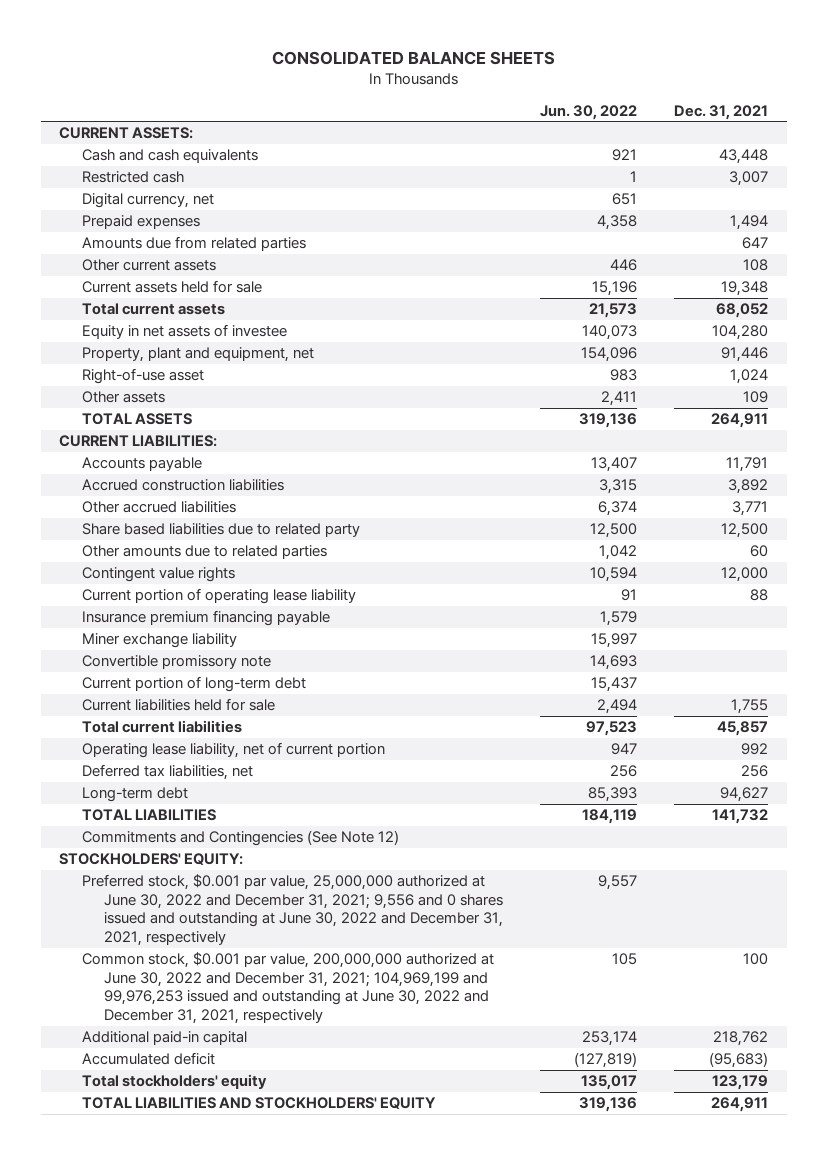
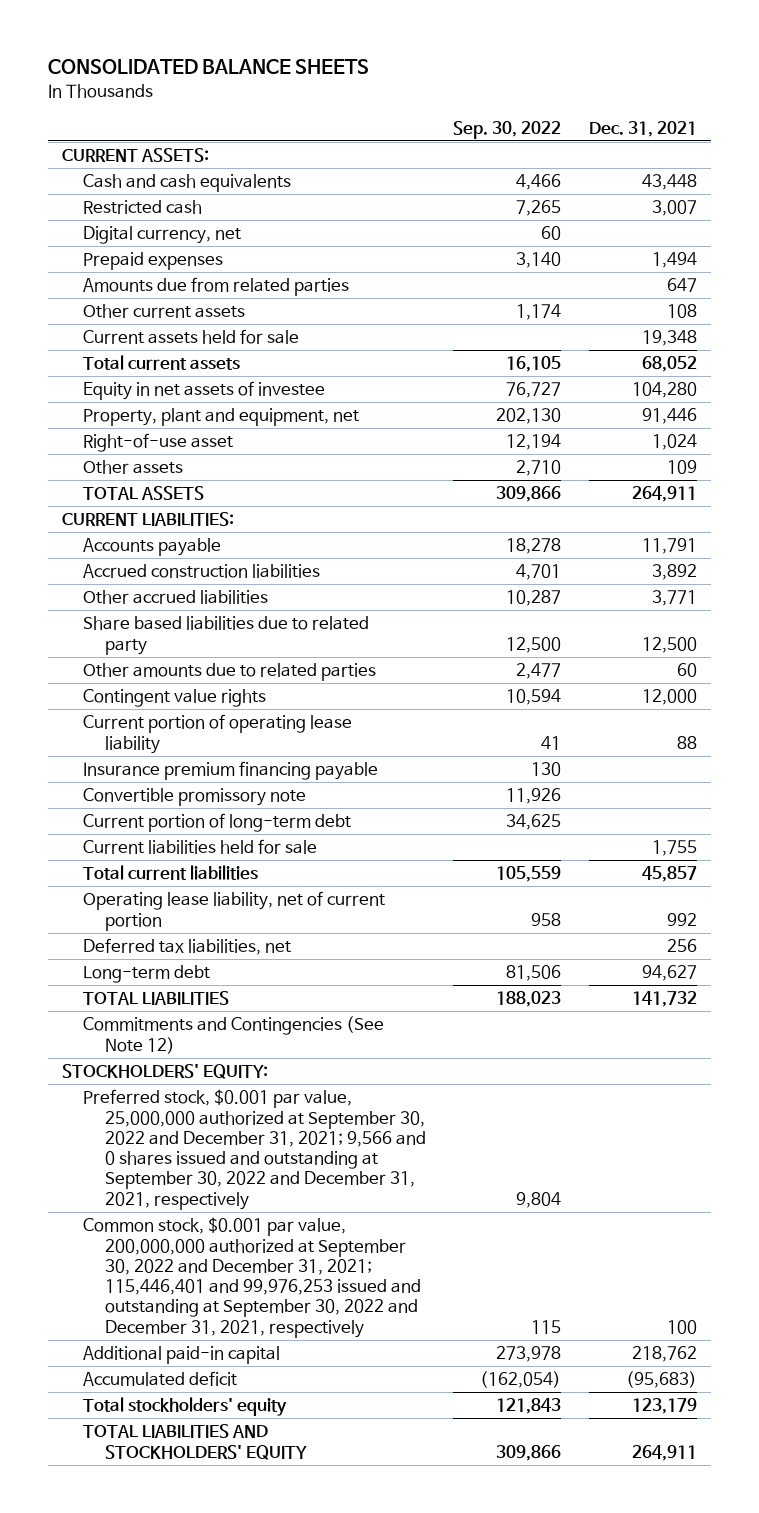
- | Jun. 30, 2022 | Dec. 31, 2021
+ | Sep. 30, 2022 | Dec. 31, 2021
- Miner exchange liability | 15,997 |
- Preferred stock, $0.001 par value, 25,000,000 authorized at June 30, 2022 and December 31, 2021; 9,556 and 0 shares issued and outstanding at June 30, 2022 and December 31, 2021, respectively | 9,557 |
- Common stock, $0.001 par value, 200,000,000 authorized at June 30, 2022 and December 31, 2021; 104,969,199 and 99,976,253 issued and outstanding at June 30, 2022 and December 31, 2021, respectively | 105 | 100
+ Preferred stock, $0.001 par value, 25,000,000 authorized at September 30, 2022 and December 31, 2021; 9,566 and 0 shares issued and outstanding at September 30, 2022 and December 31, 2021, respectively | 9,804 |
+ Common stock, $0.001 par value, 200,000,000 authorized at September 30, 2022 and December 31, 2021; 115,446,401 and 99,976,253 issued and outstanding at September 30, 2022 and December 31, 2021, respectively | 115 | 100

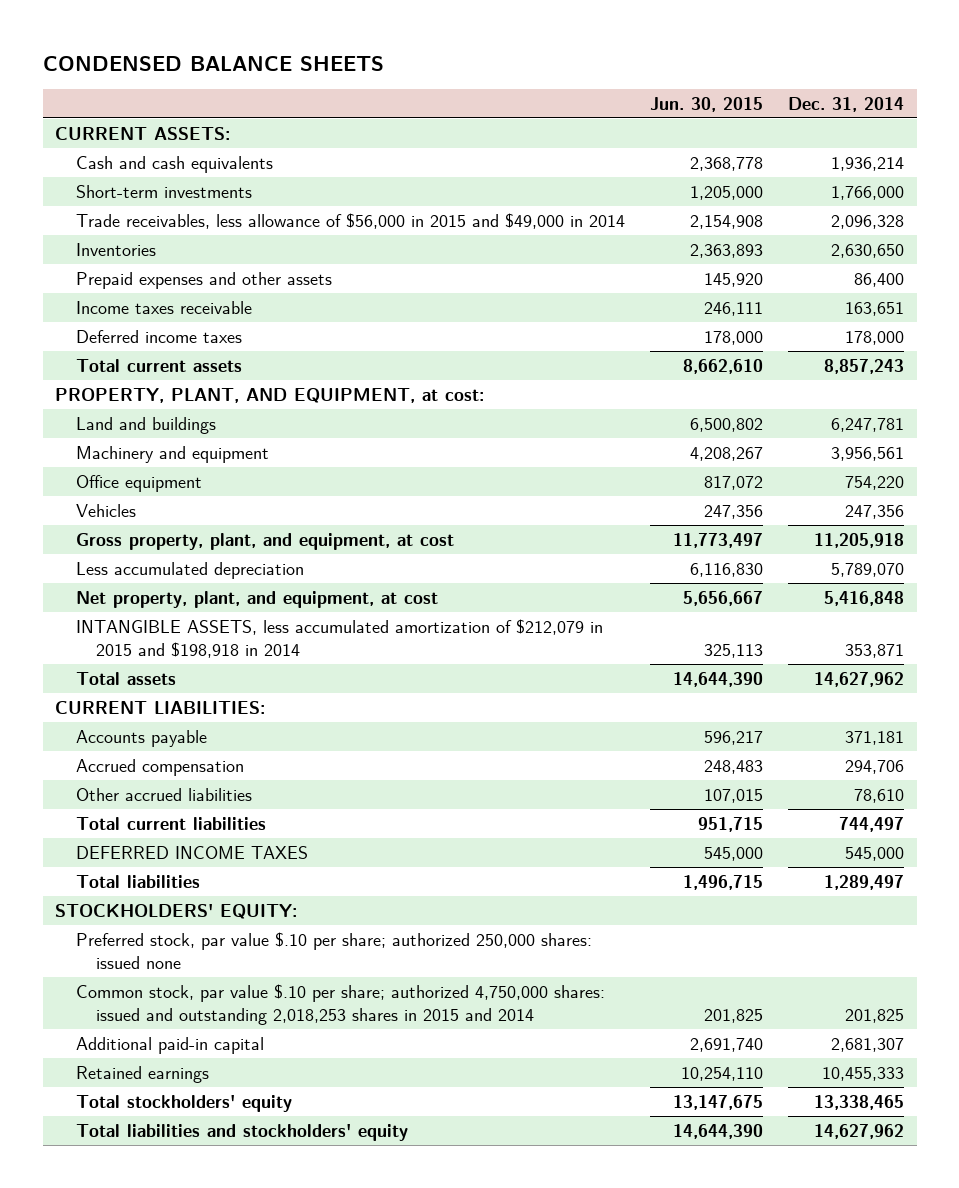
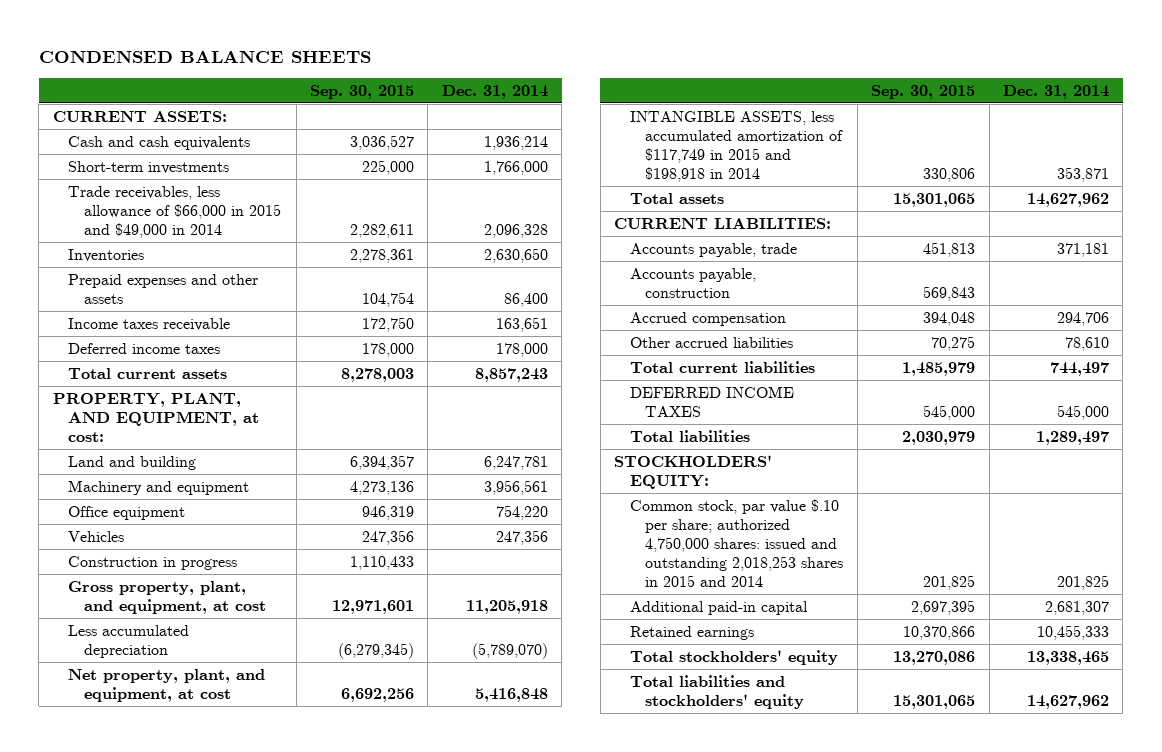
- | Jun. 30, 2015 | Dec. 31, 2014
+ | Sep. 30, 2015 | Dec. 31, 2014
- Trade receivables, less allowance of $56,000 in 2015 and $49,000 in 2014 | 2,154,908 | 2,096,328
+ Trade receivables, less allowance of $66,000 in 2015 and $49,000 in 2014 | 2,282,611 | 2,096,328
- Land and buildings | 6,500,802 | 6,247,781
+ Land and building | 6,394,357 | 6,247,781
+ Construction in progress | 1,110,433 |
- Less accumulated depreciation | 6,116,830 | 5,789,070
+ Less accumulated depreciation | (6,279,345) | (5,789,070)
- INTANGIBLE ASSETS, less accumulated amortization of $212,079 in 2015 and $198,918 in 2014 | 325,113 | 353,871
+ INTANGIBLE ASSETS, less accumulated amortization of $117,749 in 2015 and $198,918 in 2014 | 330,806 | 353,871
- Accounts payable | 596,217 | 371,181
+ Accounts payable, trade | 451,813 | 371,181
+ Accounts payable, construction | 569,843 |
- Preferred stock, par value $.10 per share; authorized 250,000 shares: issued none

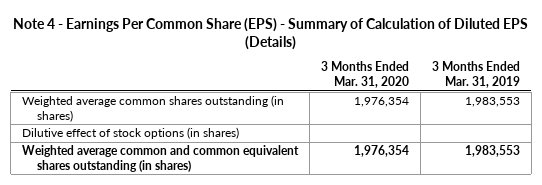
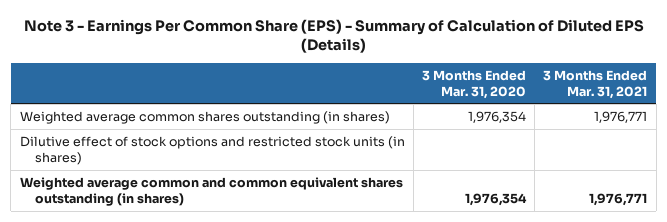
- Note 4 - Earnings Per Common Share (EPS) - Summary of Calculation of Diluted EPS (Details)
+ Note 3 - Earnings Per Common Share (EPS) - Summary of Calculation of Diluted EPS (Details)
- | 3 Months Ended Mar. 31, 2020 | 3 Months Ended Mar. 31, 2019
+ | 3 Months Ended Mar. 31, 2020 | 3 Months Ended Mar. 31, 2021
- Dilutive effect of stock options (in shares)
+ Dilutive effect of stock options and restricted stock units (in shares)

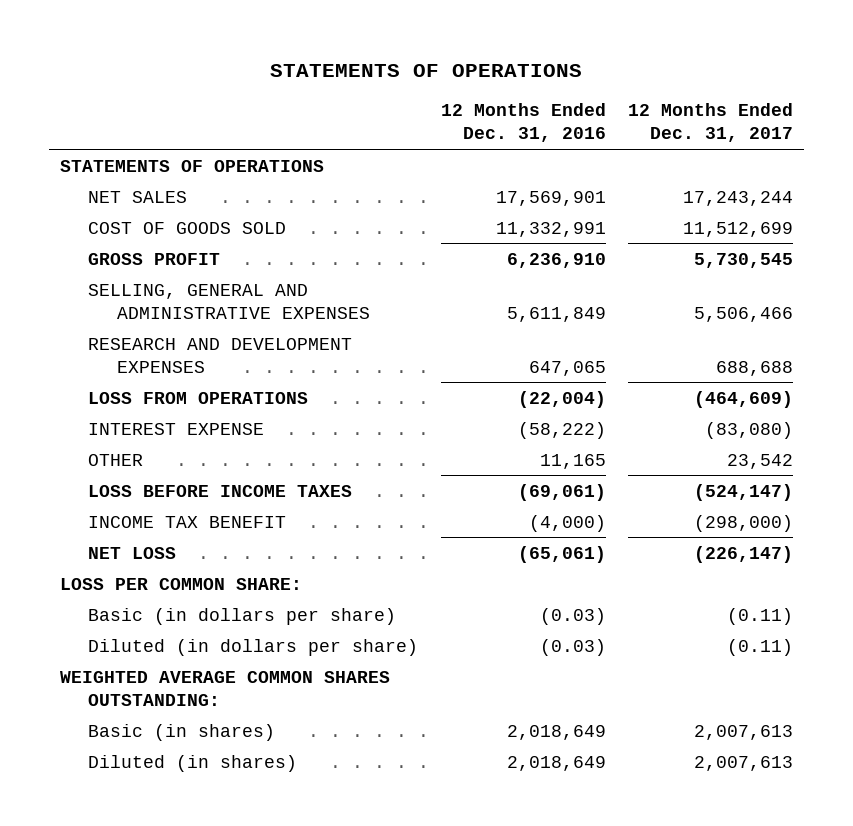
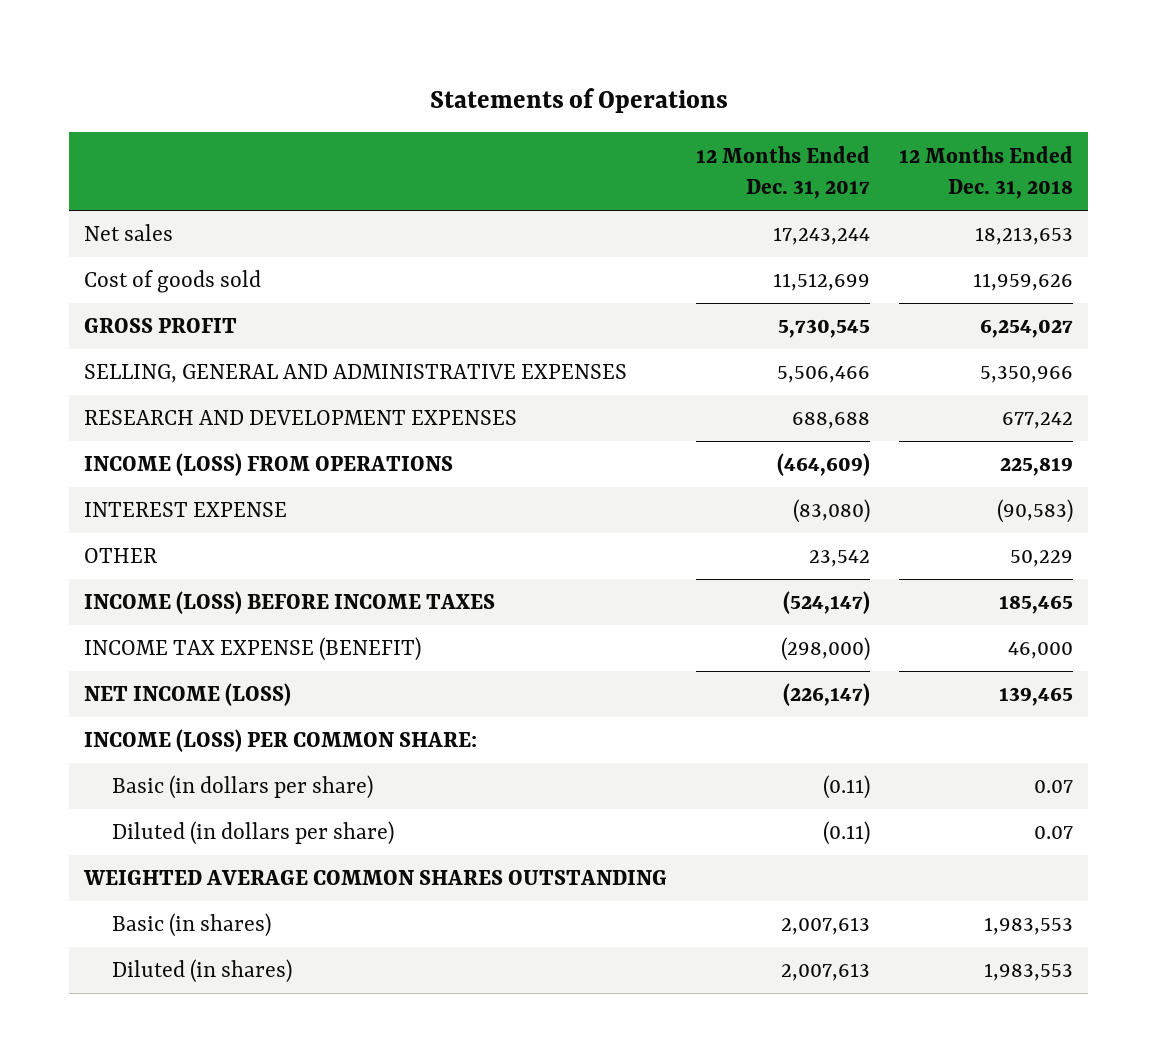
- STATEMENTS OF OPERATIONS
+ Statements of Operations
- | 12 Months Ended Dec. 31, 2016 | 12 Months Ended Dec. 31, 2017
+ | 12 Months Ended Dec. 31, 2017 | 12 Months Ended Dec. 31, 2018
- STATEMENTS OF OPERATIONS
- NET SALES | 17,569,901 | 17,243,244
- COST OF GOODS SOLD | 11,332,991 | 11,512,699
+ Net sales | 17,243,244 | 18,213,653
+ Cost of goods sold | 11,512,699 | 11,959,626
- LOSS FROM OPERATIONS | (22,004) | (464,609)
+ INCOME (LOSS) FROM OPERATIONS | (464,609) | 225,819
- LOSS BEFORE INCOME TAXES | (69,061) | (524,147)
- INCOME TAX BENEFIT | (4,000) | (298,000)
- NET LOSS | (65,061) | (226,147)
- LOSS PER COMMON SHARE:
+ INCOME (LOSS) BEFORE INCOME TAXES | (524,147) | 185,465
+ INCOME TAX EXPENSE (BENEFIT) | (298,000) | 46,000
+ NET INCOME (LOSS) | (226,147) | 139,465
+ INCOME (LOSS) PER COMMON SHARE:
- WEIGHTED AVERAGE COMMON SHARES OUTSTANDING:
+ WEIGHTED AVERAGE COMMON SHARES OUTSTANDING

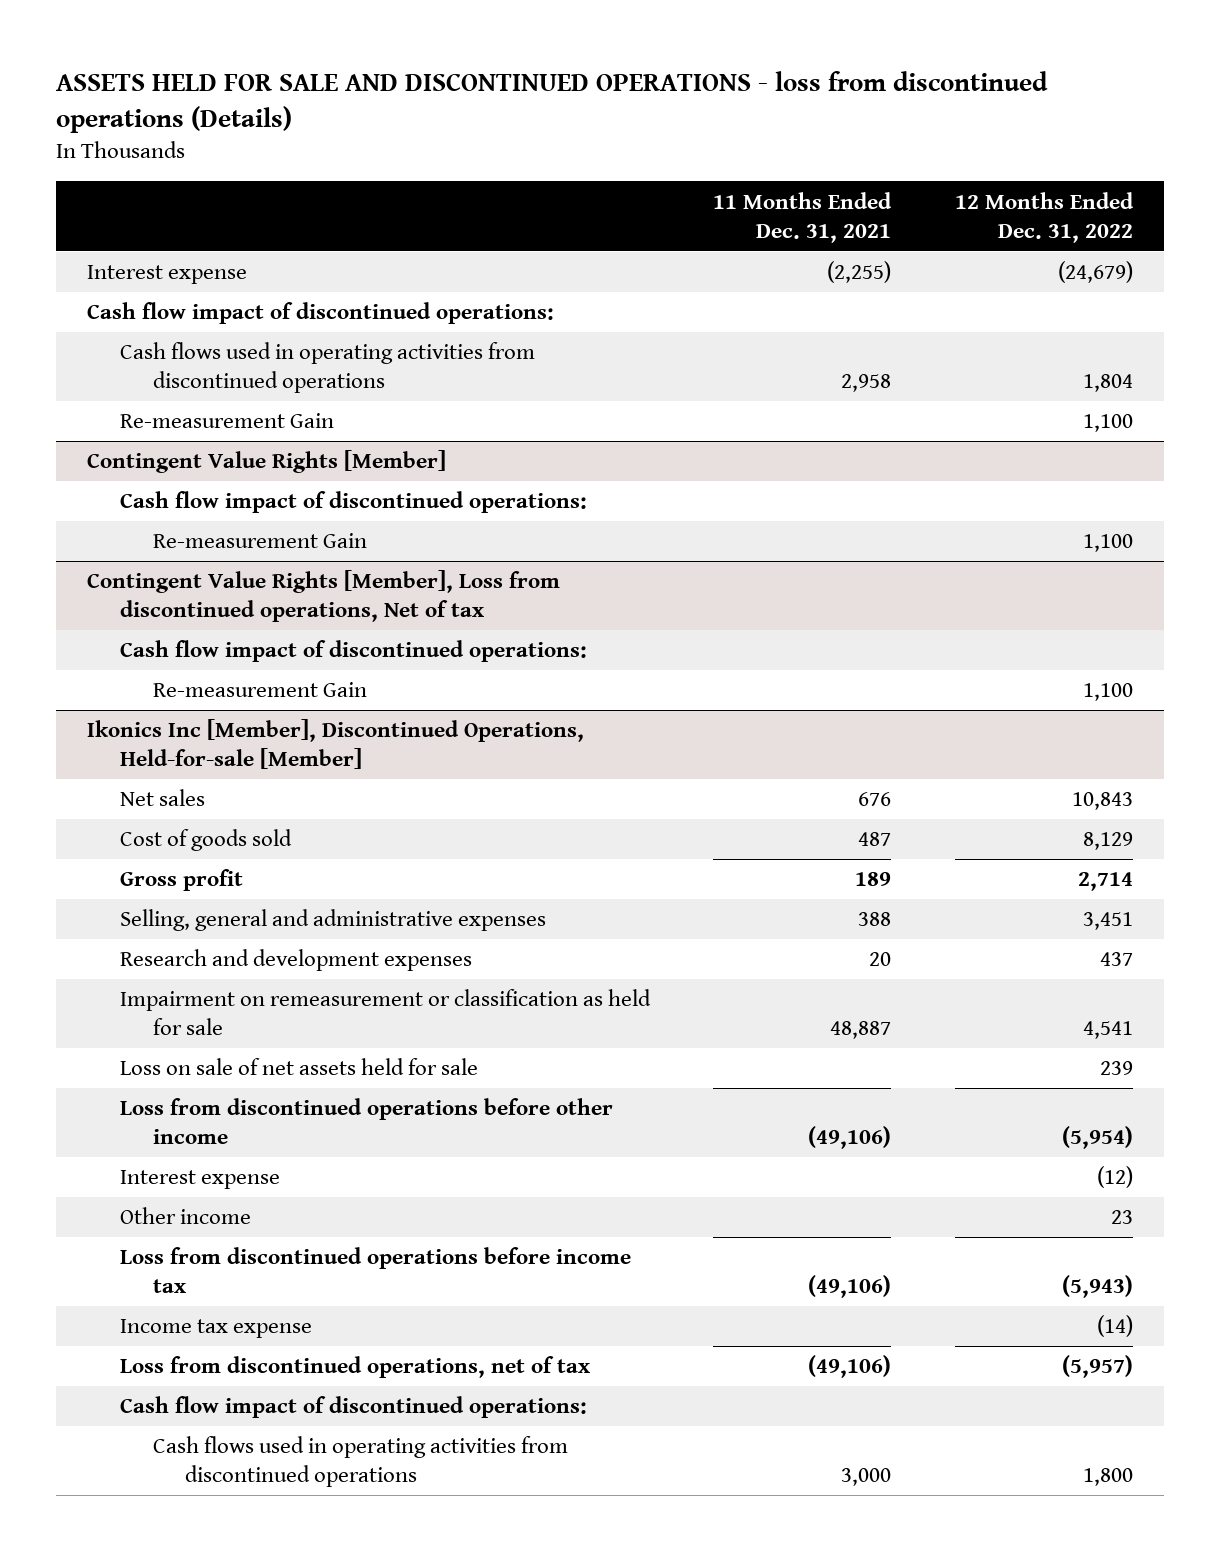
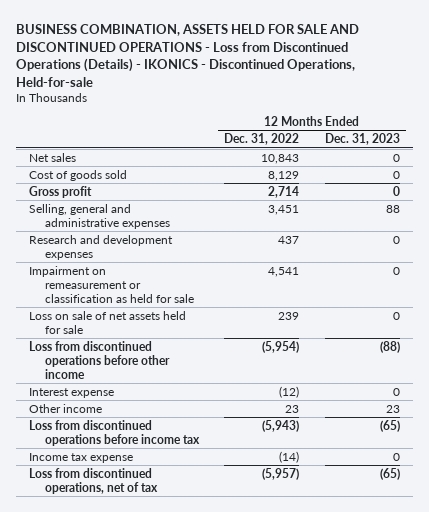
- ASSETS HELD FOR SALE AND DISCONTINUED OPERATIONS - loss from discontinued operations (Details)
+ BUSINESS COMBINATION, ASSETS HELD FOR SALE AND DISCONTINUED OPERATIONS - Loss from Discontinued Operations (Details) - IKONICS - Discontinued Operations, Held-for-sale
- | 11 Months Ended Dec. 31, 2021 | 12 Months Ended Dec. 31, 2022
+ | 12 Months Ended Dec. 31, 2022 | 12 Months Ended Dec. 31, 2023
- Interest expense | (2,255) | (24,679)
- Cash flow impact of discontinued operations:
- Cash flows used in operating activities from discontinued operations | 2,958 | 1,804
- Re-measurement Gain | | 1,100
- Contingent Value Rights [Member]
- Cash flow impact of discontinued operations:
- Re-measurement Gain | | 1,100
- Contingent Value Rights [Member], Loss from discontinued operations, Net of tax
- Cash flow impact of discontinued operations:
- Re-measurement Gain | | 1,100
- Ikonics Inc [Member], Discontinued Operations, Held-for-sale [Member]
- Cash flow impact of discontinued operations:
- Cash flows used in operating activities from discontinued operations | 3,000 | 1,800

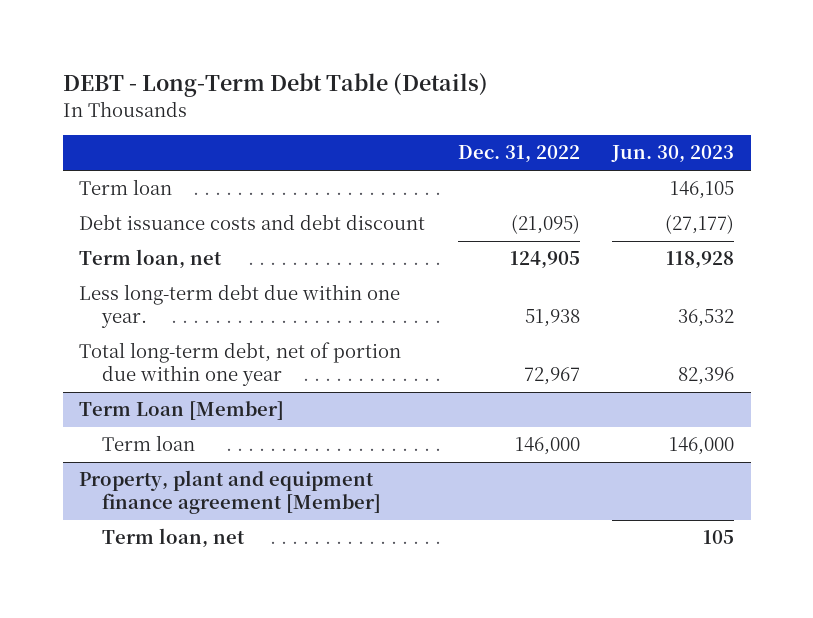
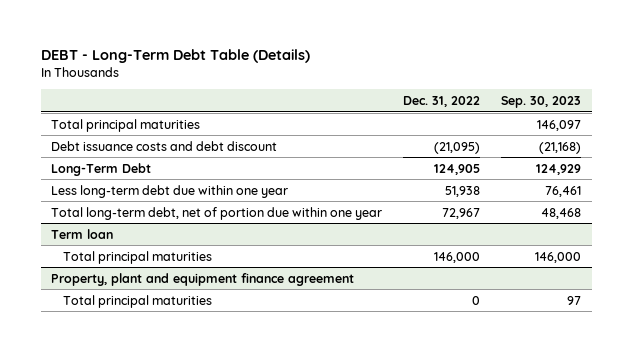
- | Dec. 31, 2022 | Jun. 30, 2023
+ | Dec. 31, 2022 | Sep. 30, 2023
- Term loan | | 146,105
+ Total principal maturities | | 146,097
- Term loan, net | 124,905 | 118,928
- Less long-term debt due within one year. | 51,938 | 36,532
+ Long-Term Debt | 124,905 | 124,929
+ Less long-term debt due within one year | 51,938 | 76,461
- Term Loan [Member]
- Term loan | 146,000 | 146,000
- Property, plant and equipment finance agreement [Member]
- Term loan, net | | 105
+ Term loan
+ Total principal maturities | 146,000 | 146,000
+ Property, plant and equipment finance agreement
+ Total principal maturities | 0 | 97

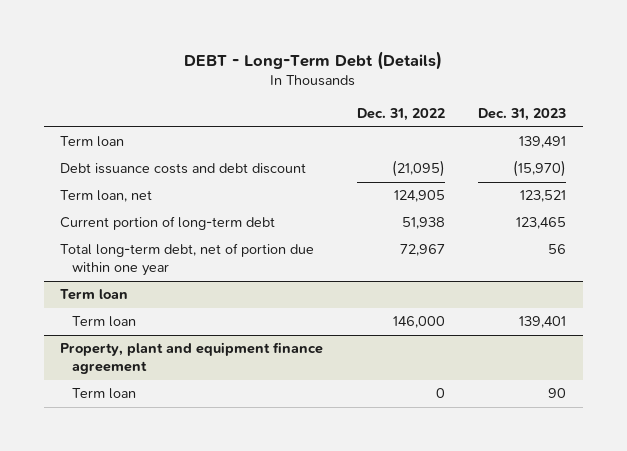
- DEBT - Long-Term Debt Table (Details)
+ DEBT - Long-Term Debt (Details)
- | Dec. 31, 2022 | Sep. 30, 2023
+ | Dec. 31, 2022 | Dec. 31, 2023
- Total principal maturities | | 146,097
+ Term loan | | 139,491
- Long-Term Debt | 124,905 | 124,929
- Less long-term debt due within one year | 51,938 | 76,461
+ Term loan, net | 124,905 | 123,521
+ Current portion of long-term debt | 51,938 | 123,465
@ Term loan
- Total principal maturities | 146,000 | 146,000
+ Term loan | 146,000 | 139,401
@ Property, plant and equipment finance agreement
- Total principal maturities | 0 | 97
+ Term loan | 0 | 90

